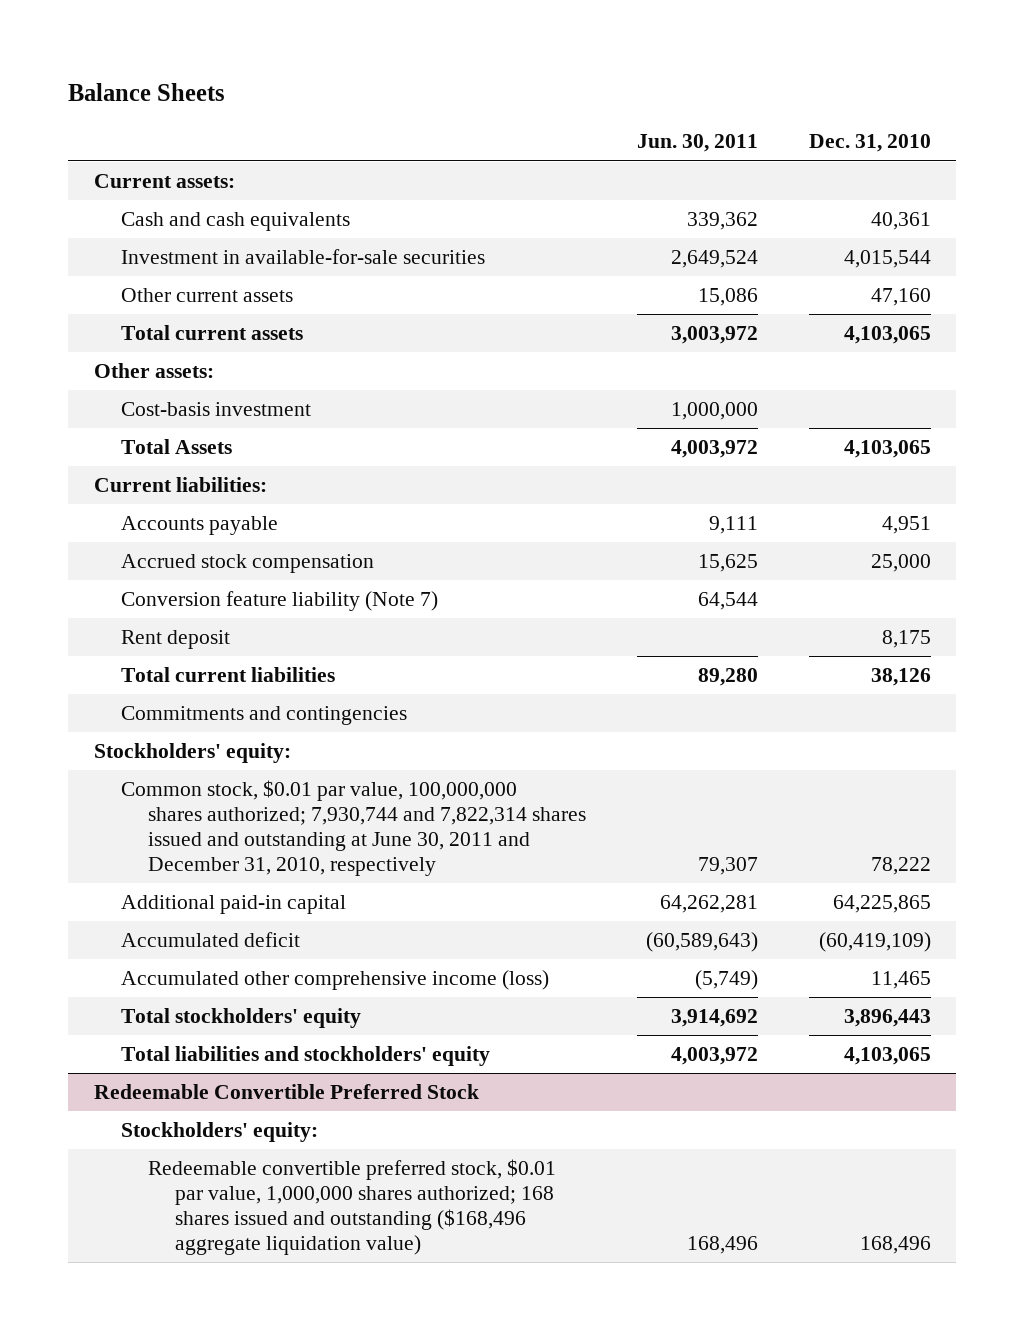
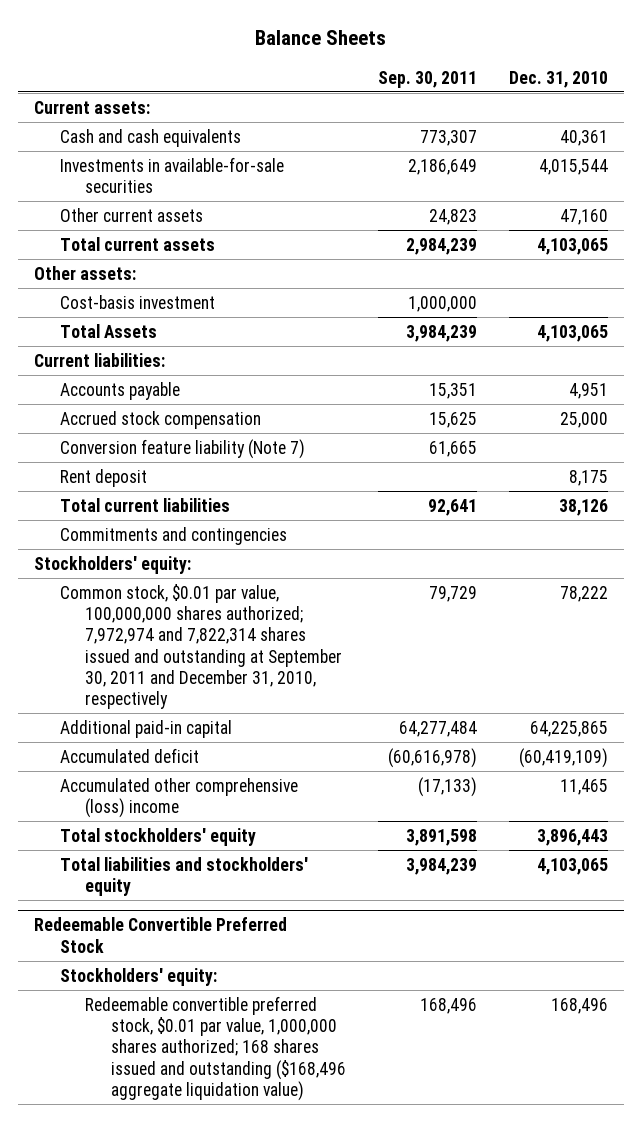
- | Jun. 30, 2011 | Dec. 31, 2010
+ | Sep. 30, 2011 | Dec. 31, 2010
- Investment in available-for-sale securities | 2,649,524 | 4,015,544
+ Investments in available-for-sale securities | 2,186,649 | 4,015,544
- Common stock, $0.01 par value, 100,000,000 shares authorized; 7,930,744 and 7,822,314 shares issued and outstanding at June 30, 2011 and December 31, 2010, respectively | 79,307 | 78,222
+ Common stock, $0.01 par value, 100,000,000 shares authorized; 7,972,974 and 7,822,314 shares issued and outstanding at September 30, 2011 and December 31, 2010, respectively | 79,729 | 78,222
- Accumulated other comprehensive income (loss) | (5,749) | 11,465
+ Accumulated other comprehensive (loss) income | (17,133) | 11,465

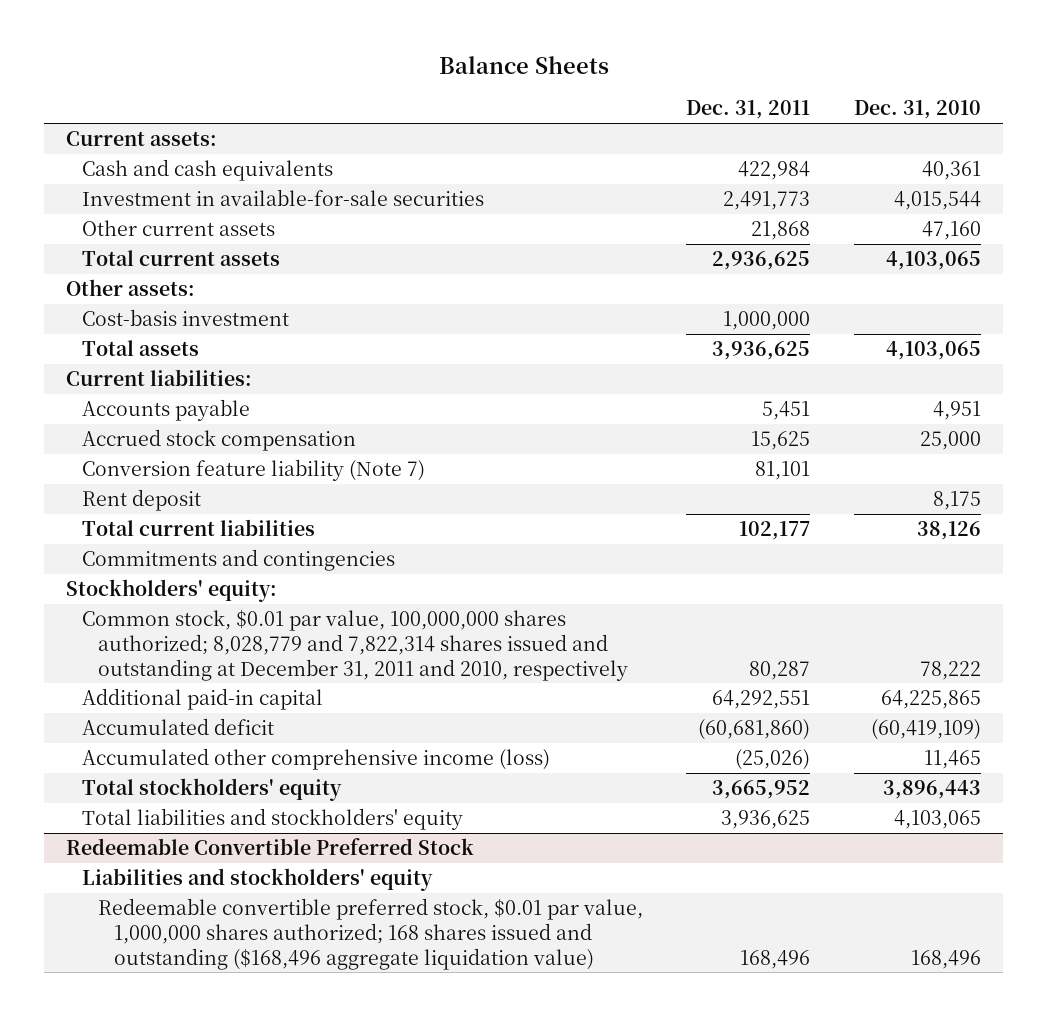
- | Sep. 30, 2011 | Dec. 31, 2010
+ | Dec. 31, 2011 | Dec. 31, 2010
- Investments in available-for-sale securities | 2,186,649 | 4,015,544
+ Investment in available-for-sale securities | 2,491,773 | 4,015,544
- Total Assets | 3,984,239 | 4,103,065
+ Total assets | 3,936,625 | 4,103,065
- Common stock, $0.01 par value, 100,000,000 shares authorized; 7,972,974 and 7,822,314 shares issued and outstanding at September 30, 2011 and December 31, 2010, respectively | 79,729 | 78,222
+ Common stock, $0.01 par value, 100,000,000 shares authorized; 8,028,779 and 7,822,314 shares issued and outstanding at December 31, 2011 and 2010, respectively | 80,287 | 78,222
- Accumulated other comprehensive (loss) income | (17,133) | 11,465
+ Accumulated other comprehensive income (loss) | (25,026) | 11,465
@ Redeemable Convertible Preferred Stock
- Stockholders' equity:
+ Liabilities and stockholders' equity

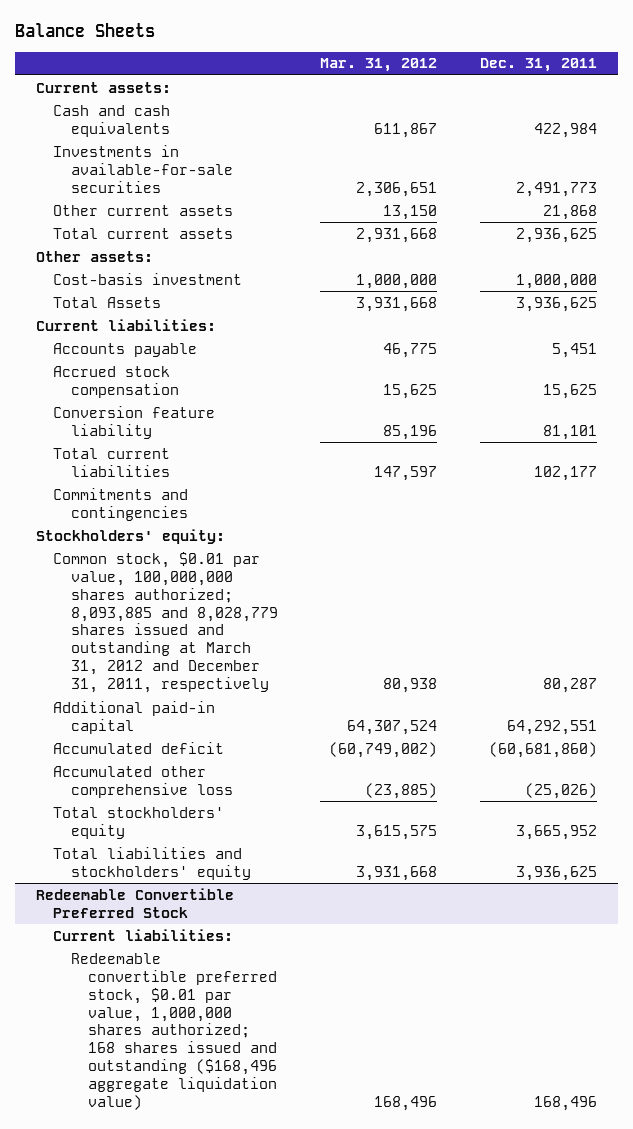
- | Dec. 31, 2011 | Dec. 31, 2010
+ | Mar. 31, 2012 | Dec. 31, 2011
- Investment in available-for-sale securities | 2,491,773 | 4,015,544
+ Investments in available-for-sale securities | 2,306,651 | 2,491,773
- Total assets | 3,936,625 | 4,103,065
+ Total Assets | 3,931,668 | 3,936,625
- Conversion feature liability (Note 7) | 81,101 |
- Rent deposit | | 8,175
+ Conversion feature liability | 85,196 | 81,101
- Common stock, $0.01 par value, 100,000,000 shares authorized; 8,028,779 and 7,822,314 shares issued and outstanding at December 31, 2011 and 2010, respectively | 80,287 | 78,222
+ Common stock, $0.01 par value, 100,000,000 shares authorized; 8,093,885 and 8,028,779 shares issued and outstanding at March 31, 2012 and December 31, 2011, respectively | 80,938 | 80,287
- Accumulated other comprehensive income (loss) | (25,026) | 11,465
+ Accumulated other comprehensive loss | (23,885) | (25,026)
@ Redeemable Convertible Preferred Stock
- Liabilities and stockholders' equity
+ Current liabilities:

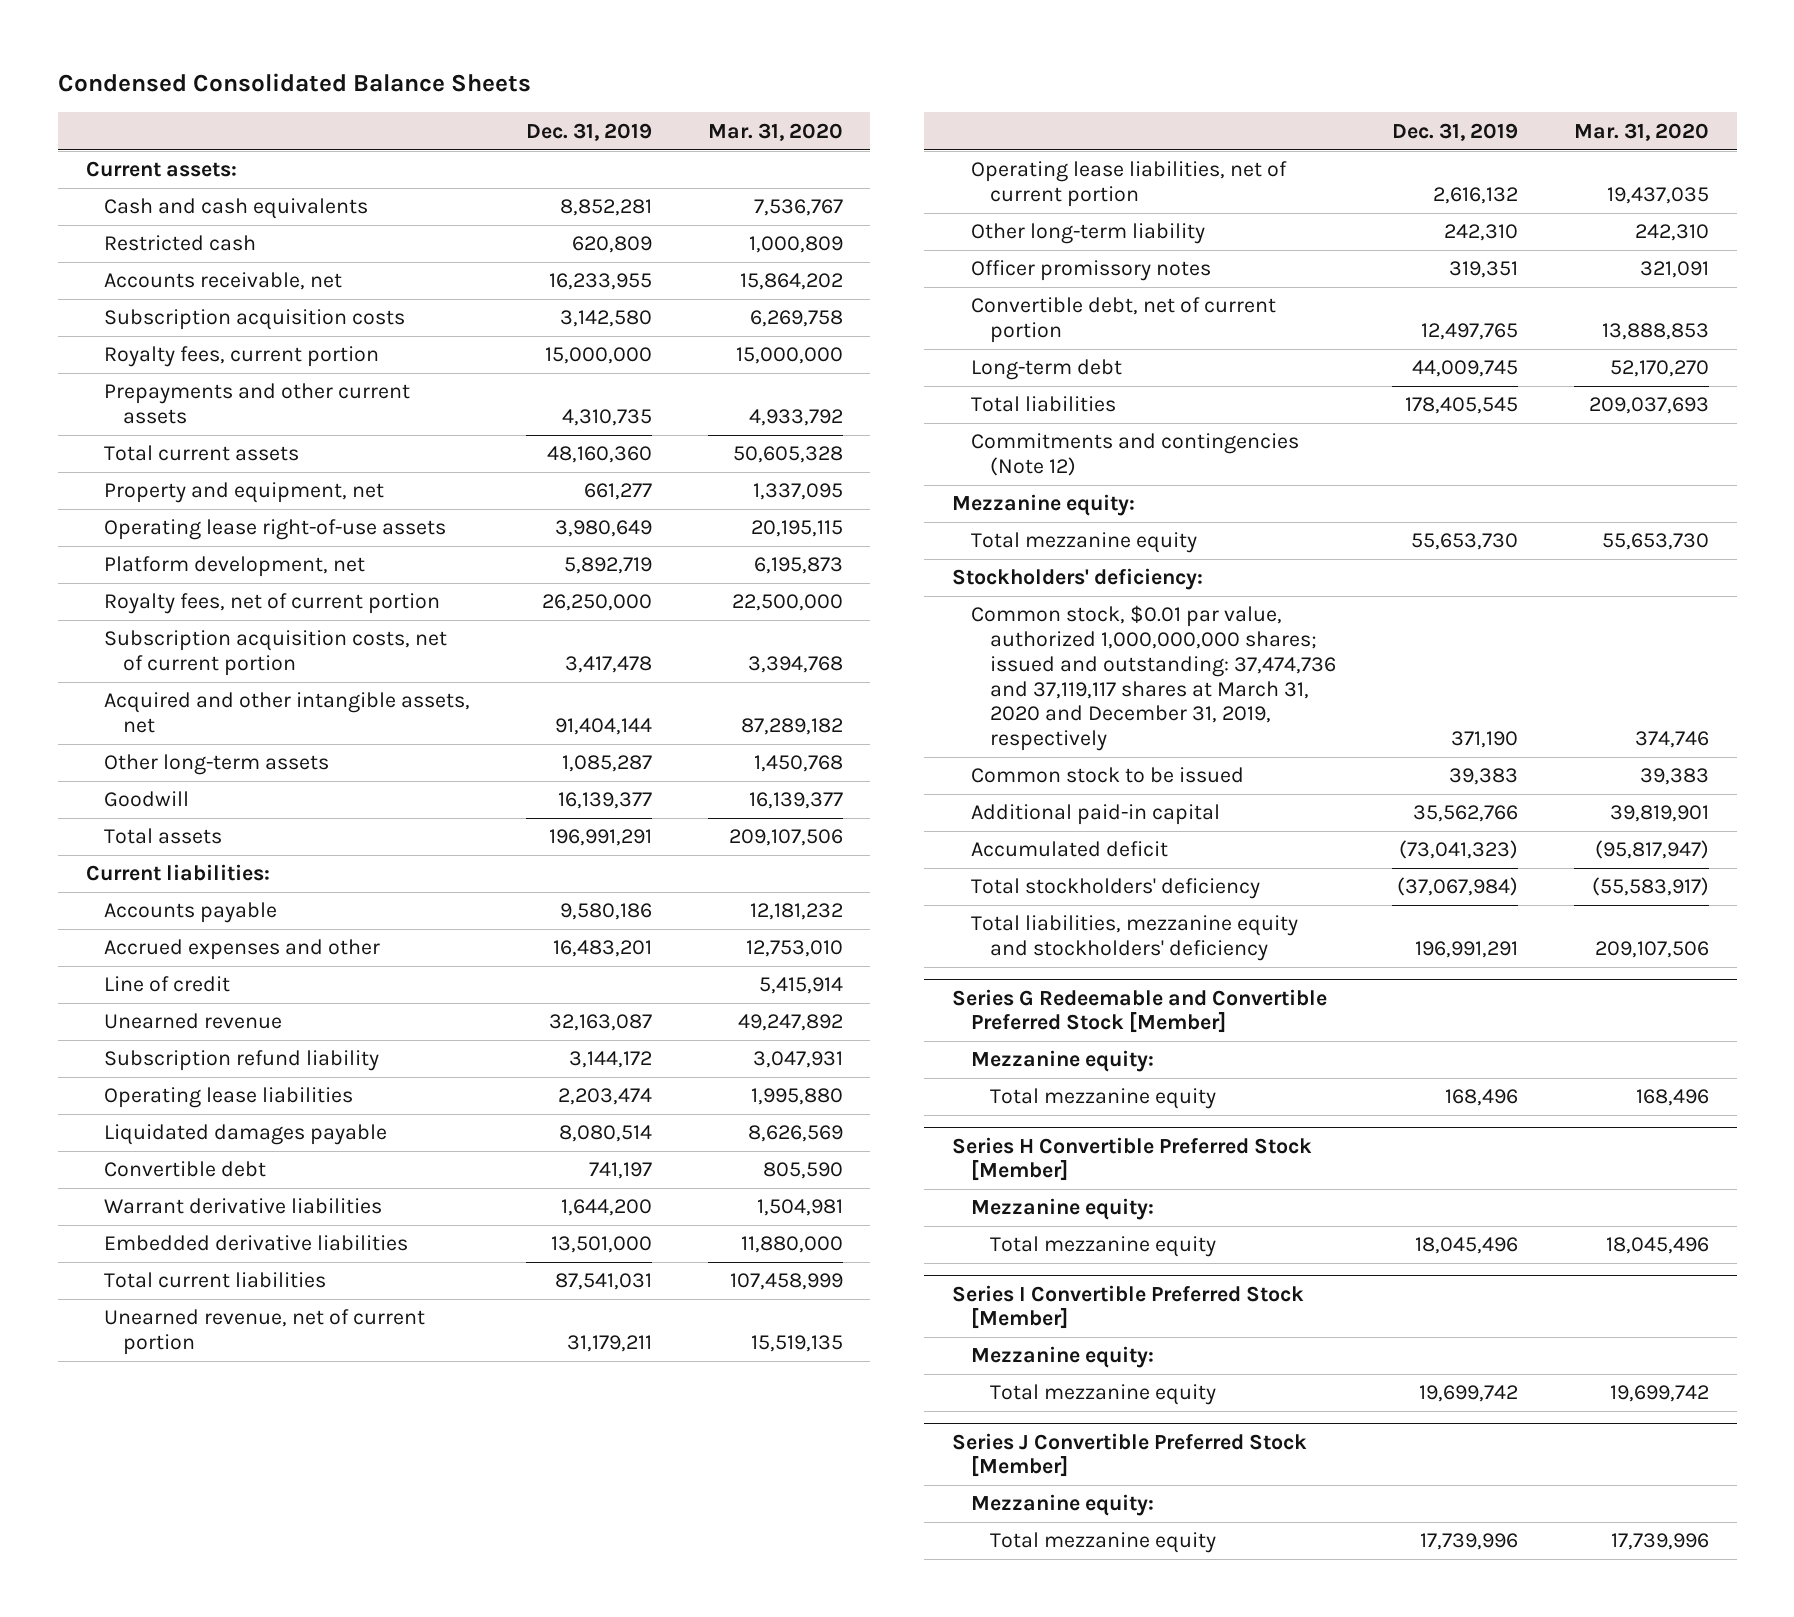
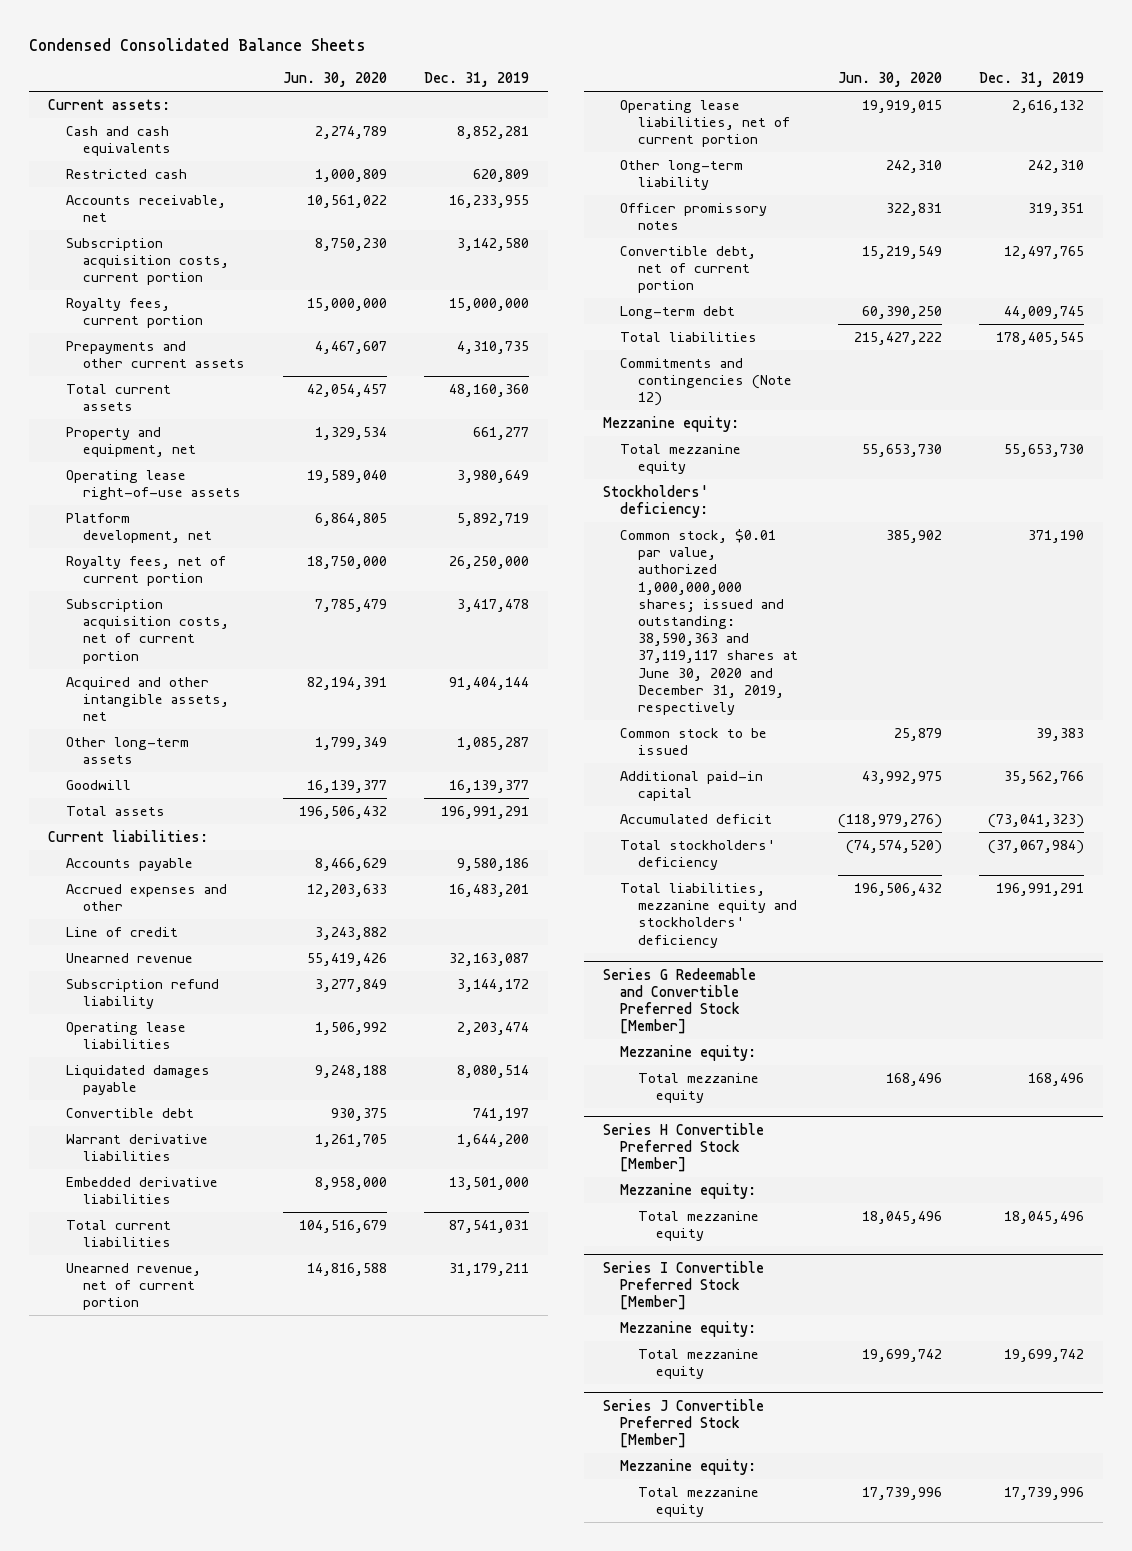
- | Dec. 31, 2019 | Mar. 31, 2020
+ | Jun. 30, 2020 | Dec. 31, 2019
- Subscription acquisition costs | 3,142,580 | 6,269,758
+ Subscription acquisition costs, current portion | 8,750,230 | 3,142,580
- Common stock, $0.01 par value, authorized 1,000,000,000 shares; issued and outstanding: 37,474,736 and 37,119,117 shares at March 31, 2020 and December 31, 2019, respectively | 371,190 | 374,746
+ Common stock, $0.01 par value, authorized 1,000,000,000 shares; issued and outstanding: 38,590,363 and 37,119,117 shares at June 30, 2020 and December 31, 2019, respectively | 385,902 | 371,190

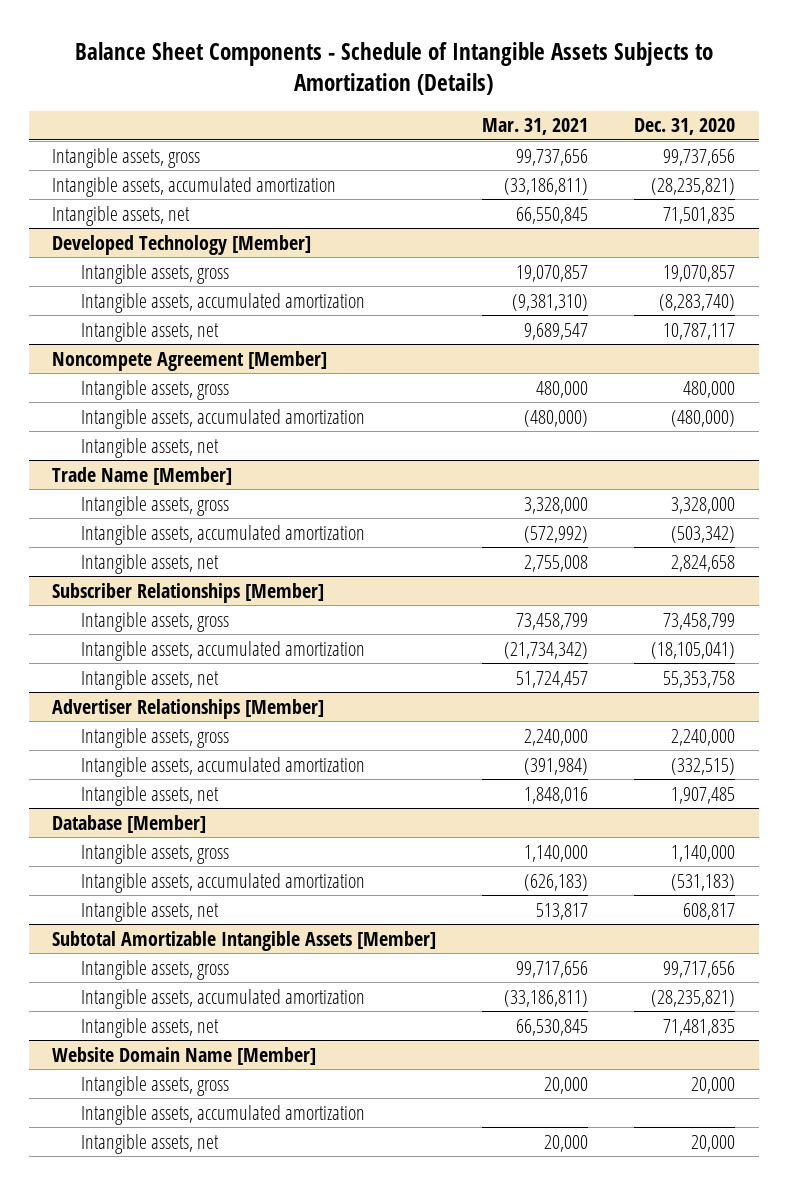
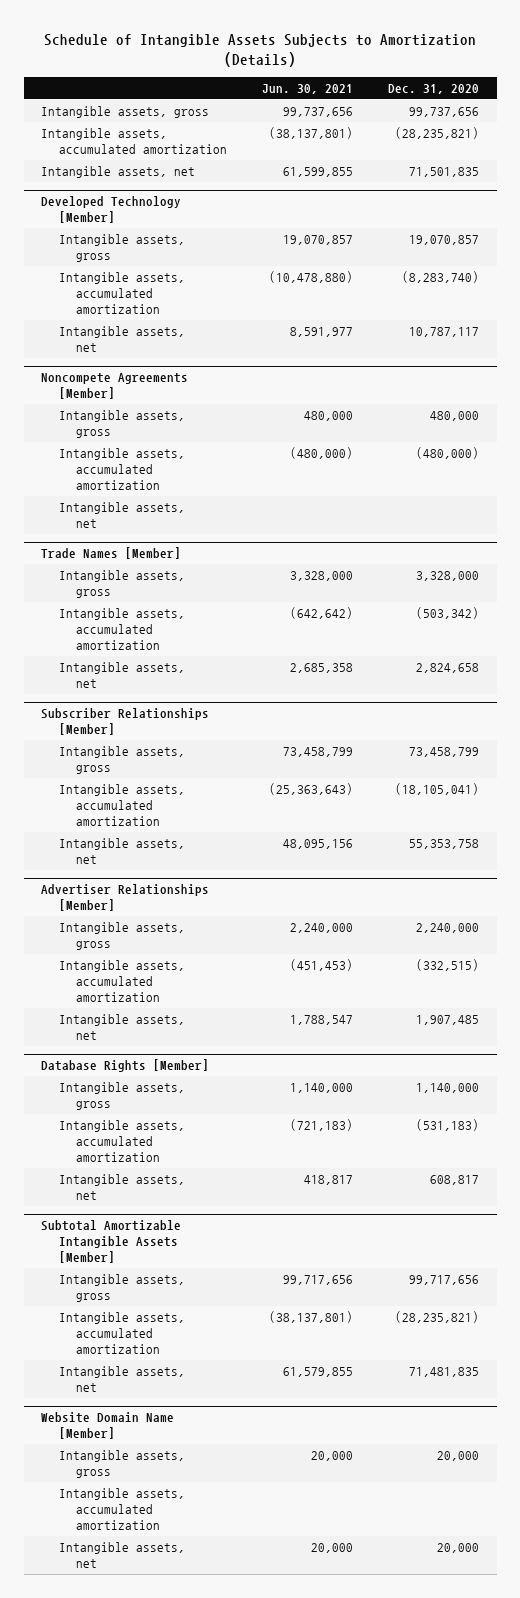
- Balance Sheet Components - Schedule of Intangible Assets Subjects to Amortization (Details)
+ Schedule of Intangible Assets Subjects to Amortization (Details)
- | Mar. 31, 2021 | Dec. 31, 2020
+ | Jun. 30, 2021 | Dec. 31, 2020
- Noncompete Agreement [Member]
+ Noncompete Agreements [Member]
- Trade Name [Member]
+ Trade Names [Member]
- Database [Member]
+ Database Rights [Member]

